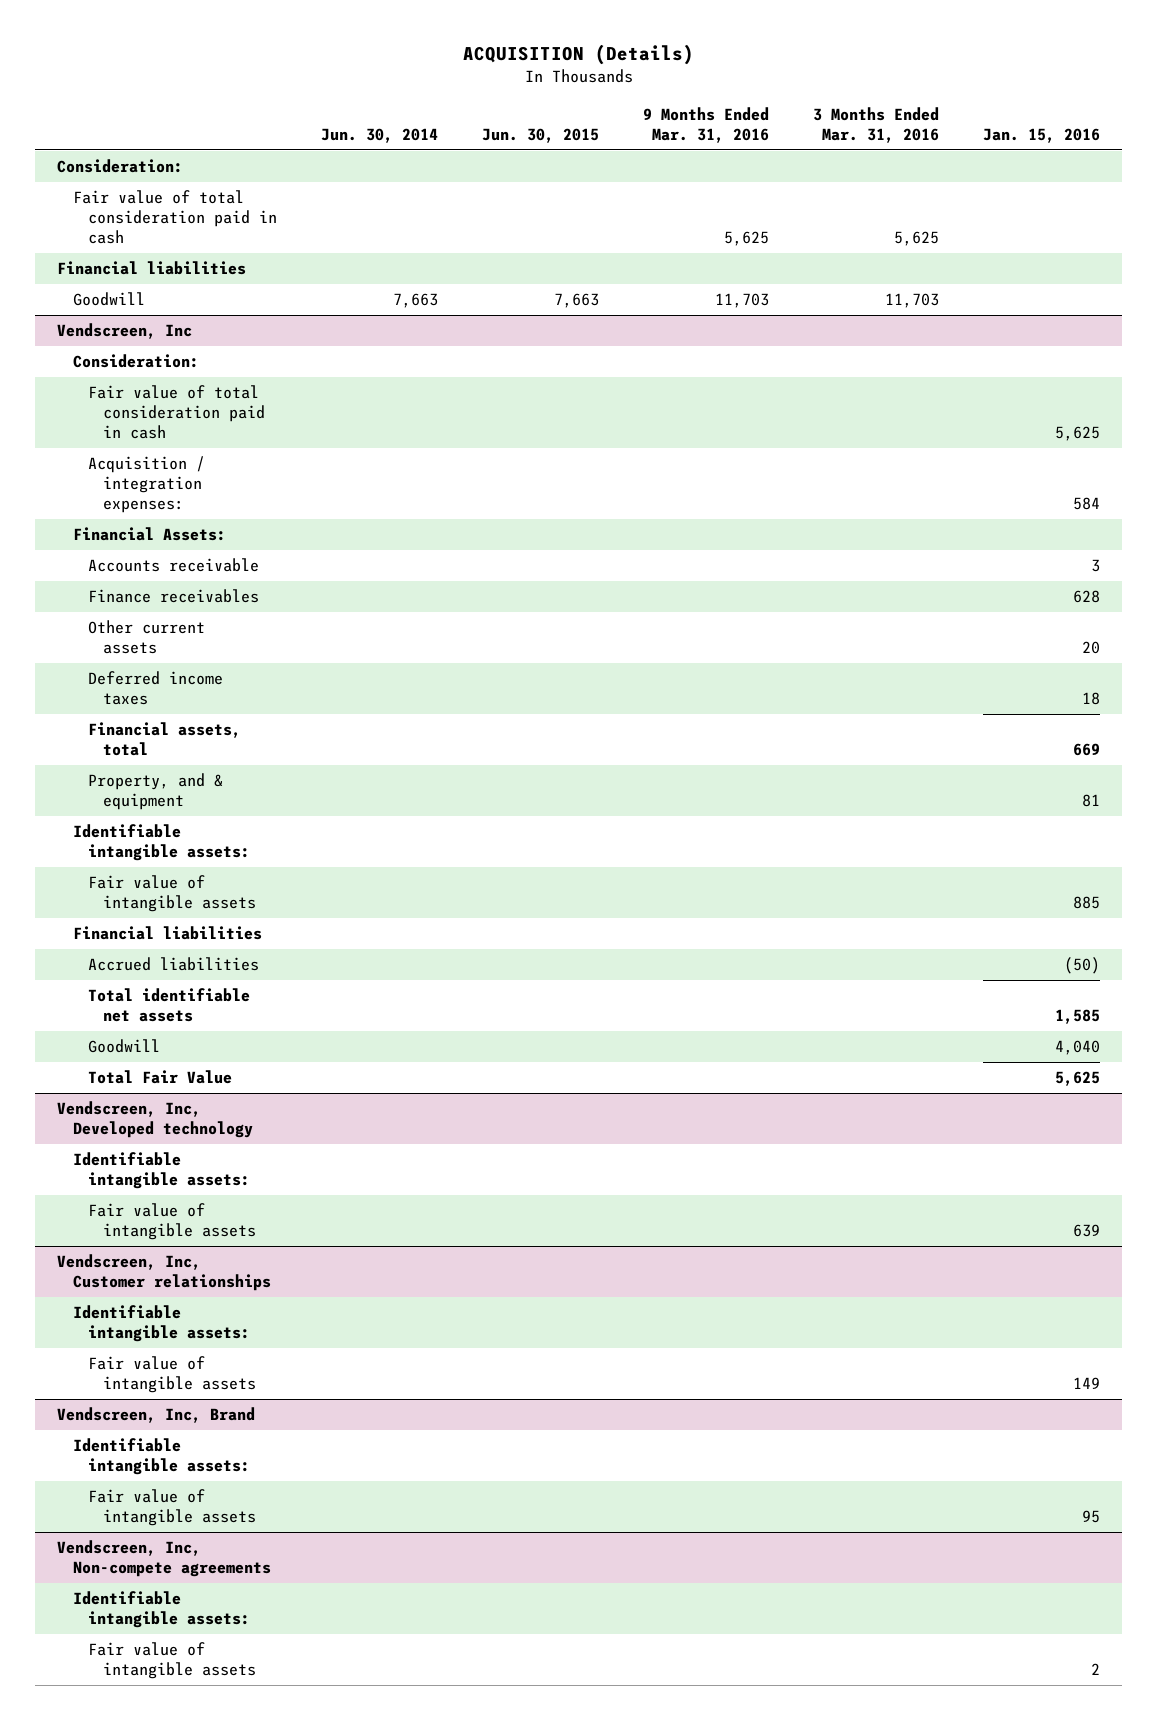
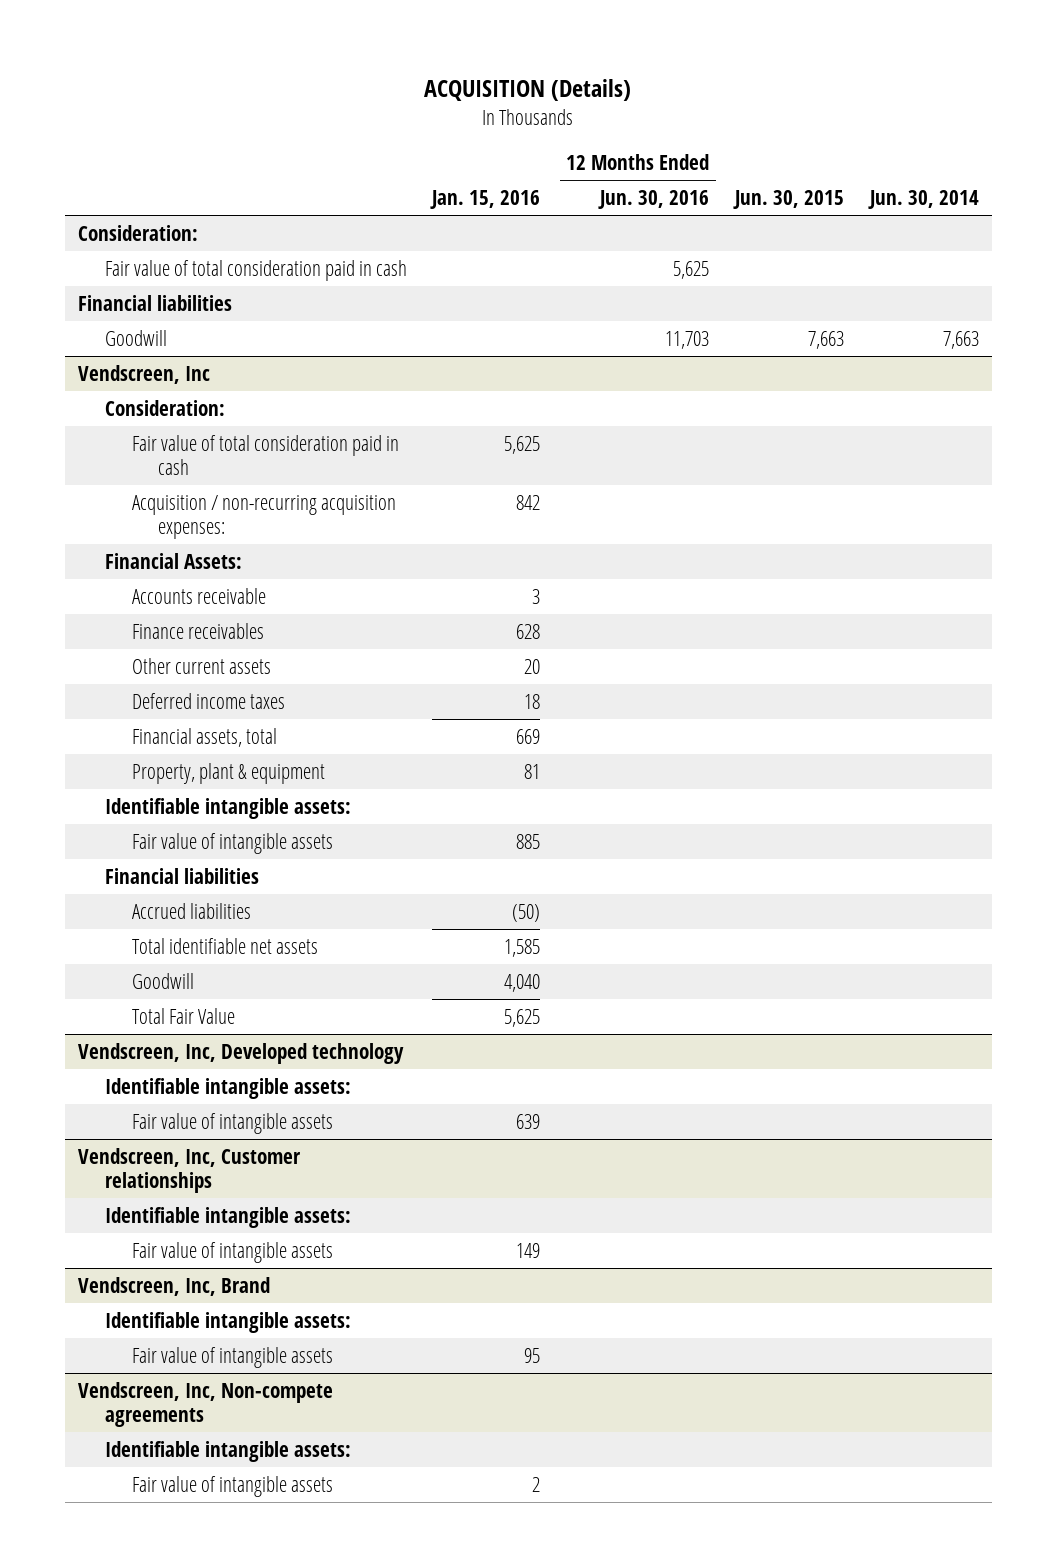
- | Jun. 30, 2014 | Jun. 30, 2015 | 9 Months Ended Mar. 31, 2016 | 3 Months Ended Mar. 31, 2016 | Jan. 15, 2016
+ | Jan. 15, 2016 | 12 Months Ended Jun. 30, 2016 | Jun. 30, 2015 | Jun. 30, 2014
@ Vendscreen, Inc
- Acquisition / integration expenses: | | | | | 584
+ Acquisition / non-recurring acquisition expenses: | 842 | | |
- Property, and & equipment | | | | | 81
+ Property, plant & equipment | 81 | | |

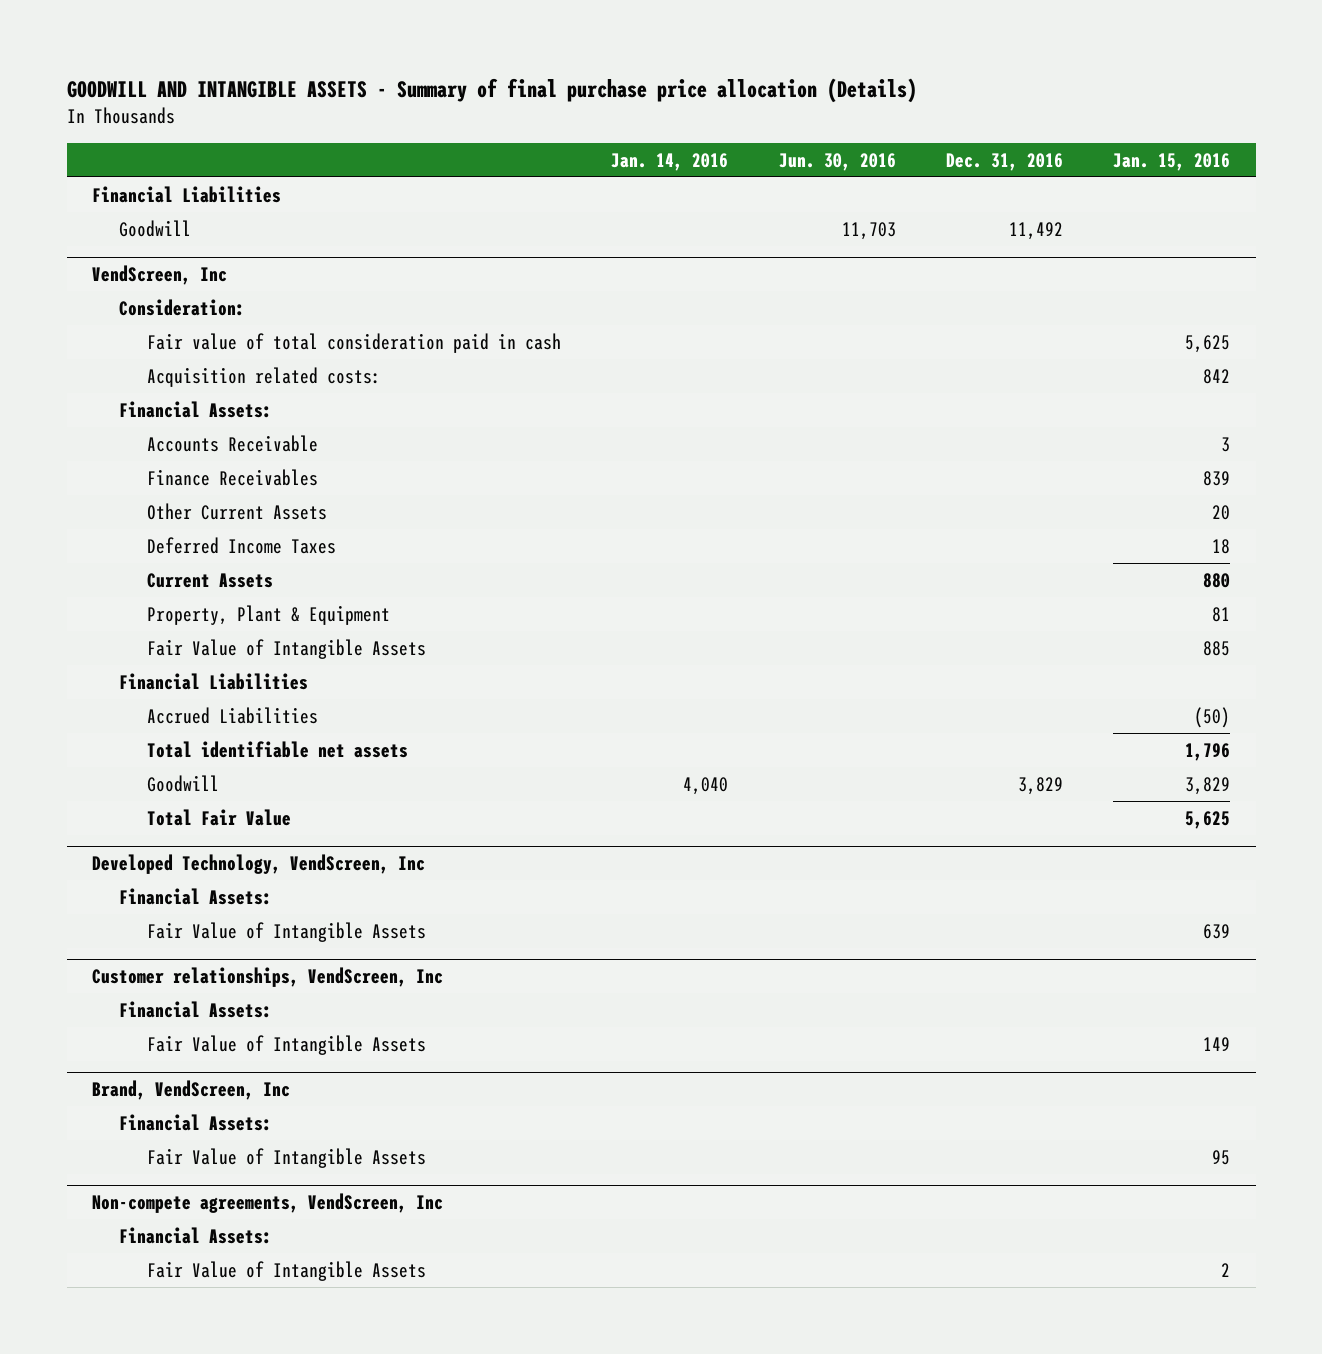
- ACQUISITION (Details)
+ GOODWILL AND INTANGIBLE ASSETS - Summary of final purchase price allocation (Details)
- | Jan. 15, 2016 | 12 Months Ended Jun. 30, 2016 | Jun. 30, 2015 | Jun. 30, 2014
+ | Jan. 14, 2016 | Jun. 30, 2016 | Dec. 31, 2016 | Jan. 15, 2016
- Consideration:
- Fair value of total consideration paid in cash | | 5,625 | |
- Financial liabilities
+ Financial Liabilities
- Vendscreen, Inc
+ VendScreen, Inc
- Acquisition / non-recurring acquisition expenses: | 842 | | |
+ Acquisition related costs: | | | | 842
- Accounts receivable | 3 | | |
- Finance receivables | 628 | | |
- Other current assets | 20 | | |
- Deferred income taxes | 18 | | |
- Financial assets, total | 669 | | |
- Property, plant & equipment | 81 | | |
- Identifiable intangible assets:
- Fair value of intangible assets | 885 | | |
- Financial liabilities
- Accrued liabilities | (50) | | |
- Total identifiable net assets | 1,585 | | |
- Goodwill | 4,040 | | |
+ Accounts Receivable | | | | 3
+ Finance Receivables | | | | 839
+ Other Current Assets | | | | 20
+ Deferred Income Taxes | | | | 18
+ Current Assets | | | | 880
+ Property, Plant & Equipment | | | | 81
+ Fair Value of Intangible Assets | | | | 885
+ Financial Liabilities
+ Accrued Liabilities | | | | (50)
+ Total identifiable net assets | | | | 1,796
+ Goodwill | 4,040 | | 3,829 | 3,829
- Vendscreen, Inc, Developed technology
- Identifiable intangible assets:
- Fair value of intangible assets | 639 | | |
- Vendscreen, Inc, Customer relationships
- Identifiable intangible assets:
- Fair value of intangible assets | 149 | | |
- Vendscreen, Inc, Brand
- Identifiable intangible assets:
- Fair value of intangible assets | 95 | | |
- Vendscreen, Inc, Non-compete agreements
- Identifiable intangible assets:
- Fair value of intangible assets | 2 | | |
+ Developed Technology, VendScreen, Inc
+ Financial Assets:
+ Fair Value of Intangible Assets | | | | 639
+ Customer relationships, VendScreen, Inc
+ Financial Assets:
+ Fair Value of Intangible Assets | | | | 149
+ Brand, VendScreen, Inc
+ Financial Assets:
+ Fair Value of Intangible Assets | | | | 95
+ Non-compete agreements, VendScreen, Inc
+ Financial Assets:
+ Fair Value of Intangible Assets | | | | 2

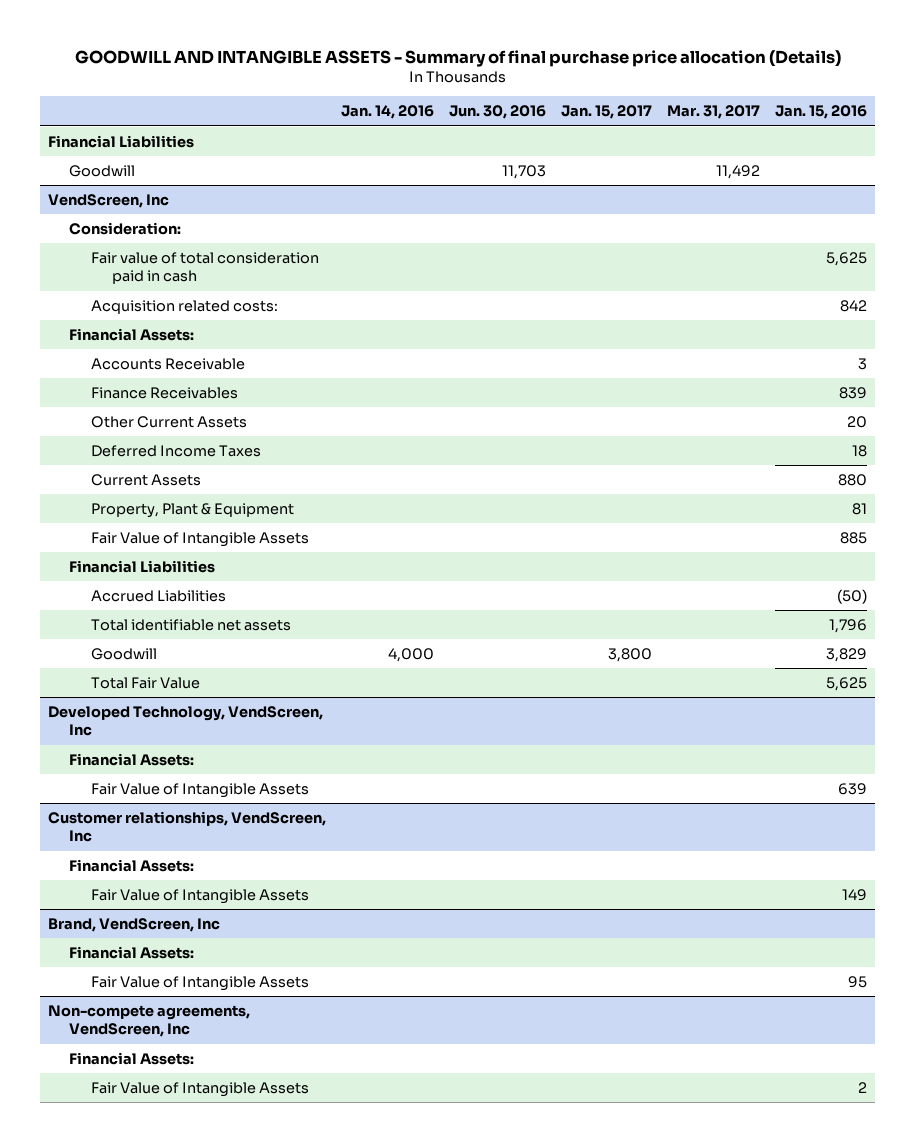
- | Jan. 14, 2016 | Jun. 30, 2016 | Dec. 31, 2016 | Jan. 15, 2016
+ | Jan. 14, 2016 | Jun. 30, 2016 | Jan. 15, 2017 | Mar. 31, 2017 | Jan. 15, 2016
@ VendScreen, Inc
- Goodwill | 4,040 | | 3,829 | 3,829
+ Goodwill | 4,000 | | 3,800 | | 3,829

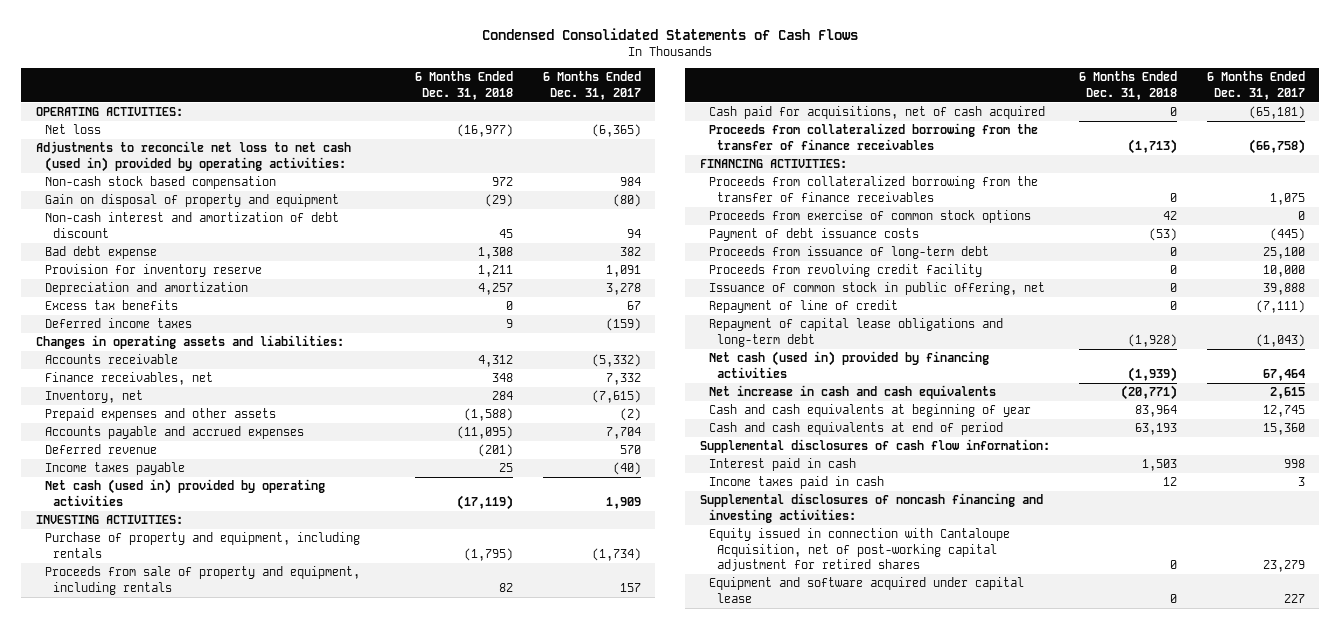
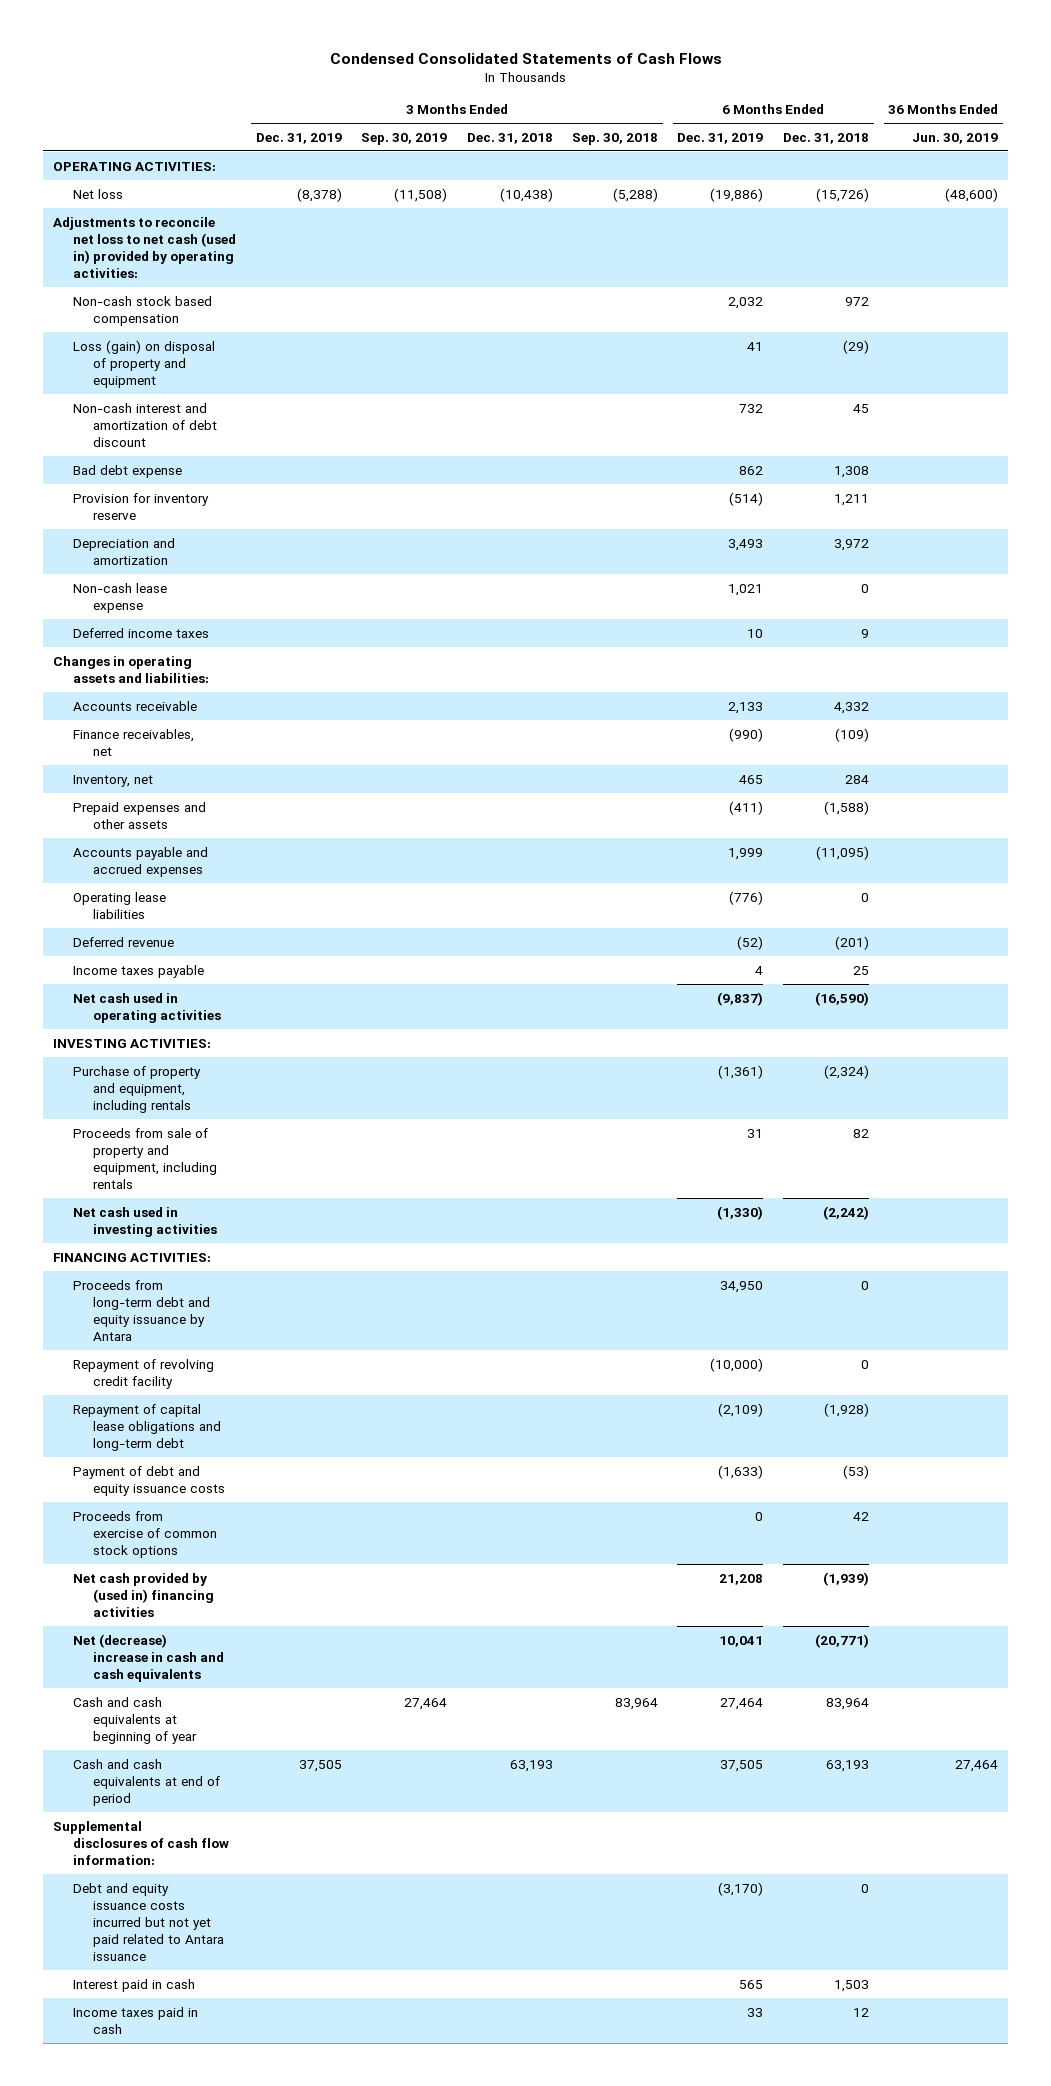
- | 6 Months Ended Dec. 31, 2018 | 6 Months Ended Dec. 31, 2017
+ | 3 Months Ended Dec. 31, 2019 | 3 Months Ended Sep. 30, 2019 | 3 Months Ended Dec. 31, 2018 | 3 Months Ended Sep. 30, 2018 | 6 Months Ended Dec. 31, 2019 | 6 Months Ended Dec. 31, 2018 | 36 Months Ended Jun. 30, 2019
- Net loss | (16,977) | (6,365)
+ Net loss | (8,378) | (11,508) | (10,438) | (5,288) | (19,886) | (15,726) | (48,600)
- Gain on disposal of property and equipment | (29) | (80)
+ Loss (gain) on disposal of property and equipment | | | | | 41 | (29) |
- Depreciation and amortization | 4,257 | 3,278
- Excess tax benefits | 0 | 67
+ Depreciation and amortization | | | | | 3,493 | 3,972 |
+ Non-cash lease expense | | | | | 1,021 | 0 |
- Accounts receivable | 4,312 | (5,332)
- Finance receivables, net | 348 | 7,332
+ Accounts receivable | | | | | 2,133 | 4,332 |
+ Finance receivables, net | | | | | (990) | (109) |
+ Operating lease liabilities | | | | | (776) | 0 |
- Net cash (used in) provided by operating activities | (17,119) | 1,909
+ Net cash used in operating activities | | | | | (9,837) | (16,590) |
- Purchase of property and equipment, including rentals | (1,795) | (1,734)
+ Purchase of property and equipment, including rentals | | | | | (1,361) | (2,324) |
- Cash paid for acquisitions, net of cash acquired | 0 | (65,181)
- Proceeds from collateralized borrowing from the transfer of finance receivables | (1,713) | (66,758)
+ Net cash used in investing activities | | | | | (1,330) | (2,242) |
- Proceeds from collateralized borrowing from the transfer of finance receivables | 0 | 1,075
- Payment of debt issuance costs | (53) | (445)
- Proceeds from issuance of long-term debt | 0 | 25,100
- Proceeds from revolving credit facility | 0 | 10,000
- Issuance of common stock in public offering, net | 0 | 39,888
- Repayment of line of credit | 0 | (7,111)
+ Proceeds from long-term debt and equity issuance by Antara | | | | | 34,950 | 0 |
+ Repayment of revolving credit facility | | | | | (10,000) | 0 |
- Net cash (used in) provided by financing activities | (1,939) | 67,464
- Net increase in cash and cash equivalents | (20,771) | 2,615
+ Payment of debt and equity issuance costs | | | | | (1,633) | (53) |
moved down: Proceeds from exercise of common stock options | | | | | 0 | 42 |
+ Net cash provided by (used in) financing activities | | | | | 21,208 | (1,939) |
+ Net (decrease) increase in cash and cash equivalents | | | | | 10,041 | (20,771) |
+ Debt and equity issuance costs incurred but not yet paid related to Antara issuance | | | | | (3,170) | 0 |
- Supplemental disclosures of noncash financing and investing activities:
- Equity issued in connection with Cantaloupe Acquisition, net of post-working capital adjustment for retired shares | 0 | 23,279
- Equipment and software acquired under capital lease | 0 | 227

